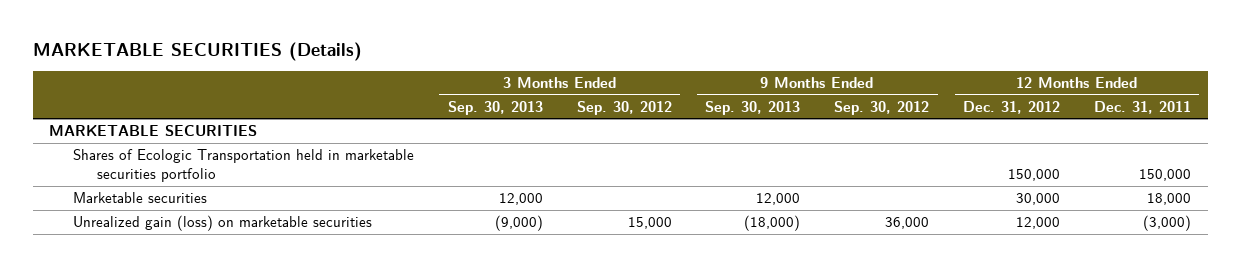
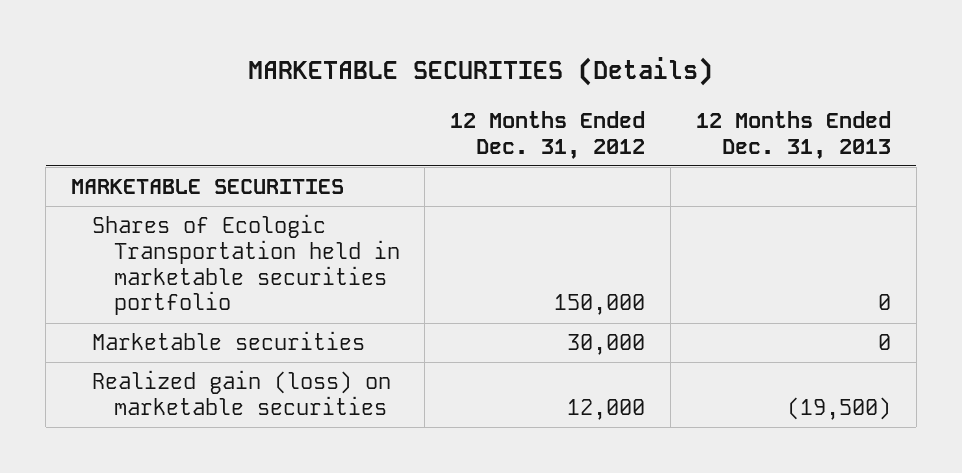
- | 3 Months Ended Sep. 30, 2013 | 3 Months Ended Sep. 30, 2012 | 9 Months Ended Sep. 30, 2013 | 9 Months Ended Sep. 30, 2012 | 12 Months Ended Dec. 31, 2012 | 12 Months Ended Dec. 31, 2011
+ | 12 Months Ended Dec. 31, 2012 | 12 Months Ended Dec. 31, 2013
- Unrealized gain (loss) on marketable securities | (9,000) | 15,000 | (18,000) | 36,000 | 12,000 | (3,000)
+ Realized gain (loss) on marketable securities | 12,000 | (19,500)

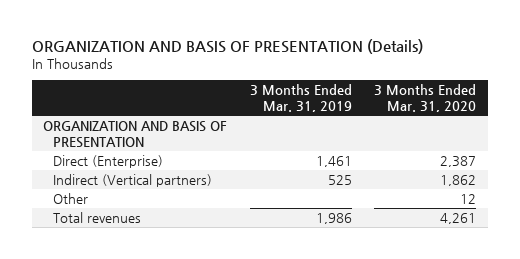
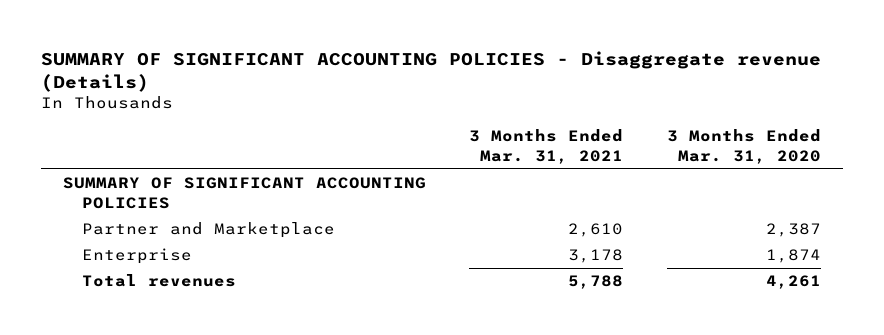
- ORGANIZATION AND BASIS OF PRESENTATION (Details)
+ SUMMARY OF SIGNIFICANT ACCOUNTING POLICIES - Disaggregate revenue (Details)
- | 3 Months Ended Mar. 31, 2019 | 3 Months Ended Mar. 31, 2020
+ | 3 Months Ended Mar. 31, 2021 | 3 Months Ended Mar. 31, 2020
- ORGANIZATION AND BASIS OF PRESENTATION
- Direct (Enterprise) | 1,461 | 2,387
- Indirect (Vertical partners) | 525 | 1,862
- Other | | 12
+ SUMMARY OF SIGNIFICANT ACCOUNTING POLICIES
+ Partner and Marketplace | 2,610 | 2,387
+ Enterprise | 3,178 | 1,874

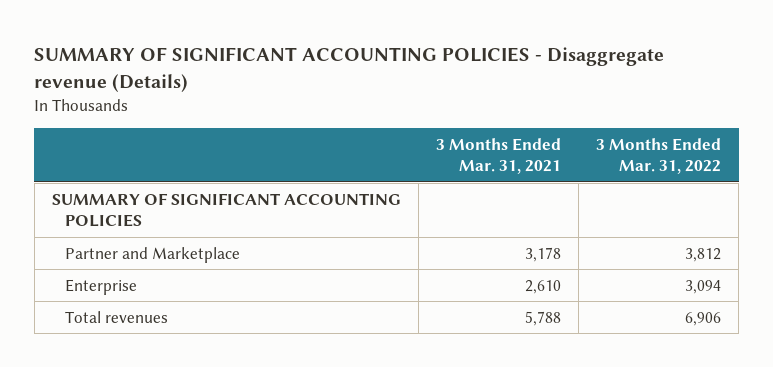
- | 3 Months Ended Mar. 31, 2021 | 3 Months Ended Mar. 31, 2020
+ | 3 Months Ended Mar. 31, 2021 | 3 Months Ended Mar. 31, 2022
- Partner and Marketplace | 2,610 | 2,387
- Enterprise | 3,178 | 1,874
+ Partner and Marketplace | 3,178 | 3,812
+ Enterprise | 2,610 | 3,094

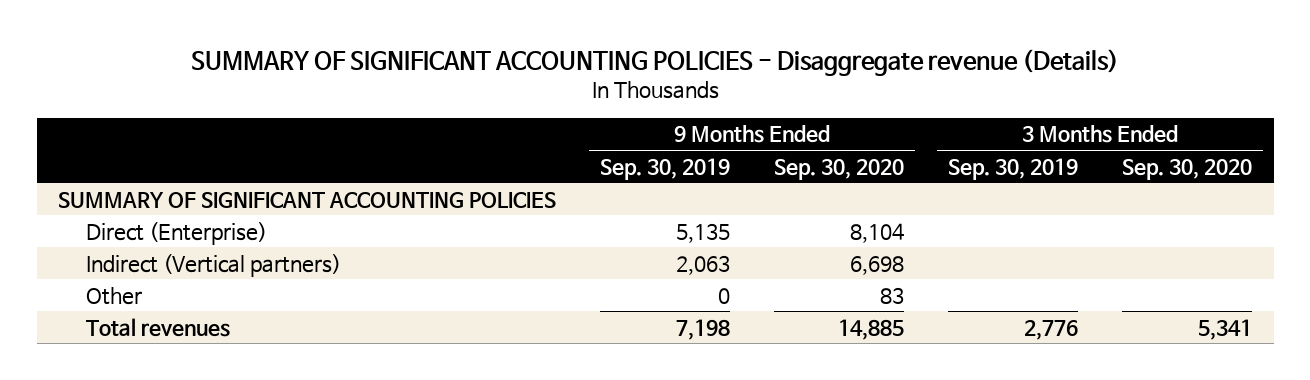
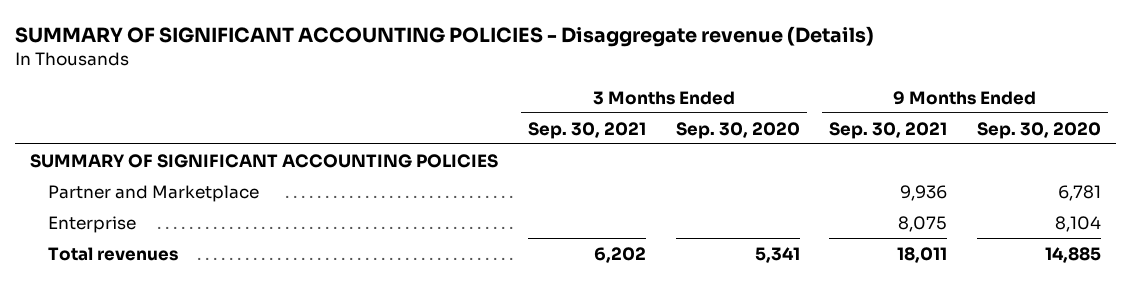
- | 9 Months Ended Sep. 30, 2019 | 9 Months Ended Sep. 30, 2020 | 3 Months Ended Sep. 30, 2019 | 3 Months Ended Sep. 30, 2020
+ | 3 Months Ended Sep. 30, 2021 | 3 Months Ended Sep. 30, 2020 | 9 Months Ended Sep. 30, 2021 | 9 Months Ended Sep. 30, 2020
- Direct (Enterprise) | 5,135 | 8,104 | |
- Indirect (Vertical partners) | 2,063 | 6,698 | |
- Other | 0 | 83 | |
+ Partner and Marketplace | | | 9,936 | 6,781
+ Enterprise | | | 8,075 | 8,104

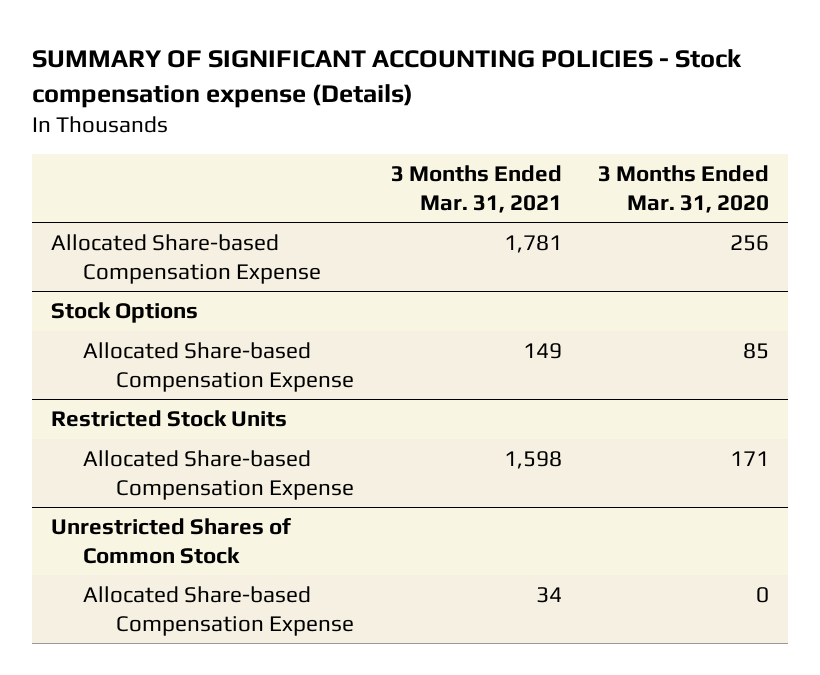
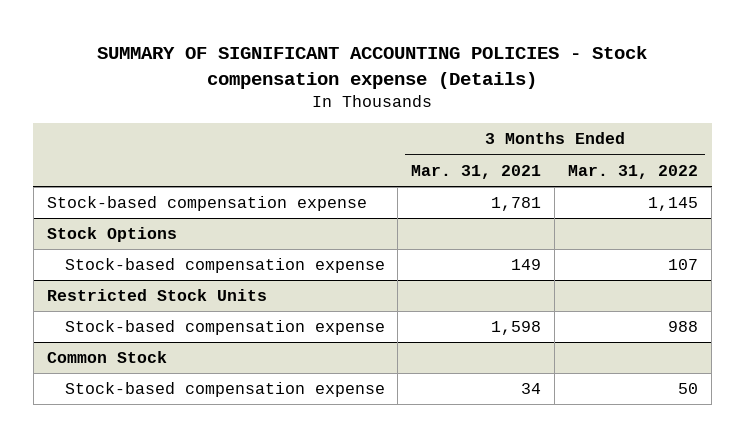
- | 3 Months Ended Mar. 31, 2021 | 3 Months Ended Mar. 31, 2020
+ | 3 Months Ended Mar. 31, 2021 | 3 Months Ended Mar. 31, 2022
- Allocated Share-based Compensation Expense | 1,781 | 256
+ Stock-based compensation expense | 1,781 | 1,145
@ Stock Options
- Allocated Share-based Compensation Expense | 149 | 85
+ Stock-based compensation expense | 149 | 107
@ Restricted Stock Units
- Allocated Share-based Compensation Expense | 1,598 | 171
- Unrestricted Shares of Common Stock
- Allocated Share-based Compensation Expense | 34 | 0
@ Restricted Stock Units
+ Stock-based compensation expense | 1,598 | 988
+ Common Stock
+ Stock-based compensation expense | 34 | 50

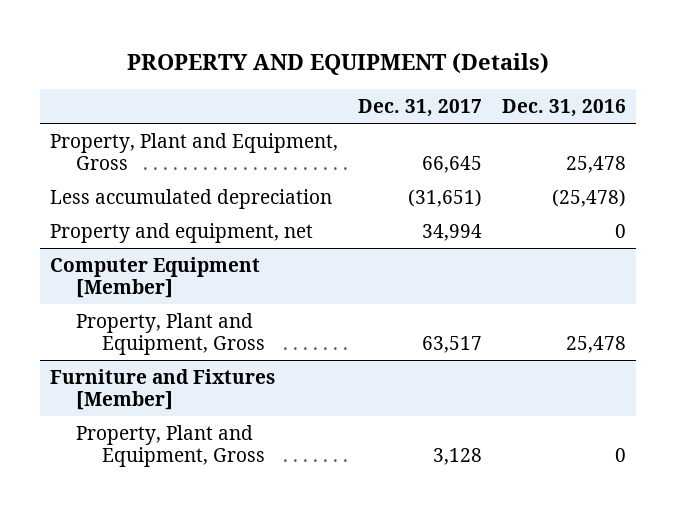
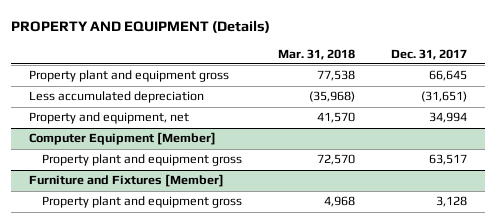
- | Dec. 31, 2017 | Dec. 31, 2016
+ | Mar. 31, 2018 | Dec. 31, 2017
- Property, Plant and Equipment, Gross | 66,645 | 25,478
+ Property plant and equipment gross | 77,538 | 66,645
@ Computer Equipment [Member]
- Property, Plant and Equipment, Gross | 63,517 | 25,478
+ Property plant and equipment gross | 72,570 | 63,517
@ Furniture and Fixtures [Member]
- Property, Plant and Equipment, Gross | 3,128 | 0
+ Property plant and equipment gross | 4,968 | 3,128

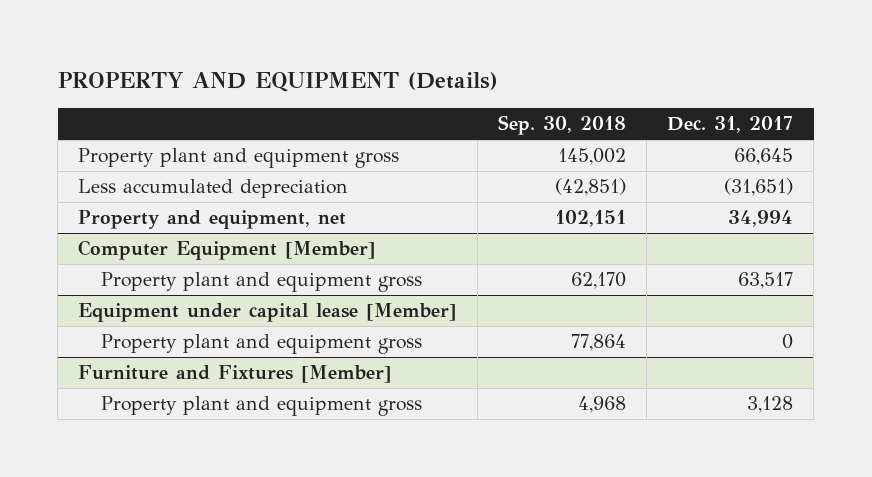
- | Mar. 31, 2018 | Dec. 31, 2017
+ | Sep. 30, 2018 | Dec. 31, 2017
+ Equipment under capital lease [Member]
+ Property plant and equipment gross | 77,864 | 0

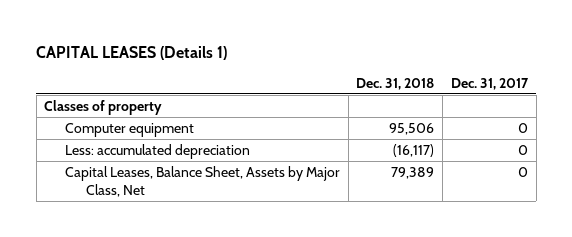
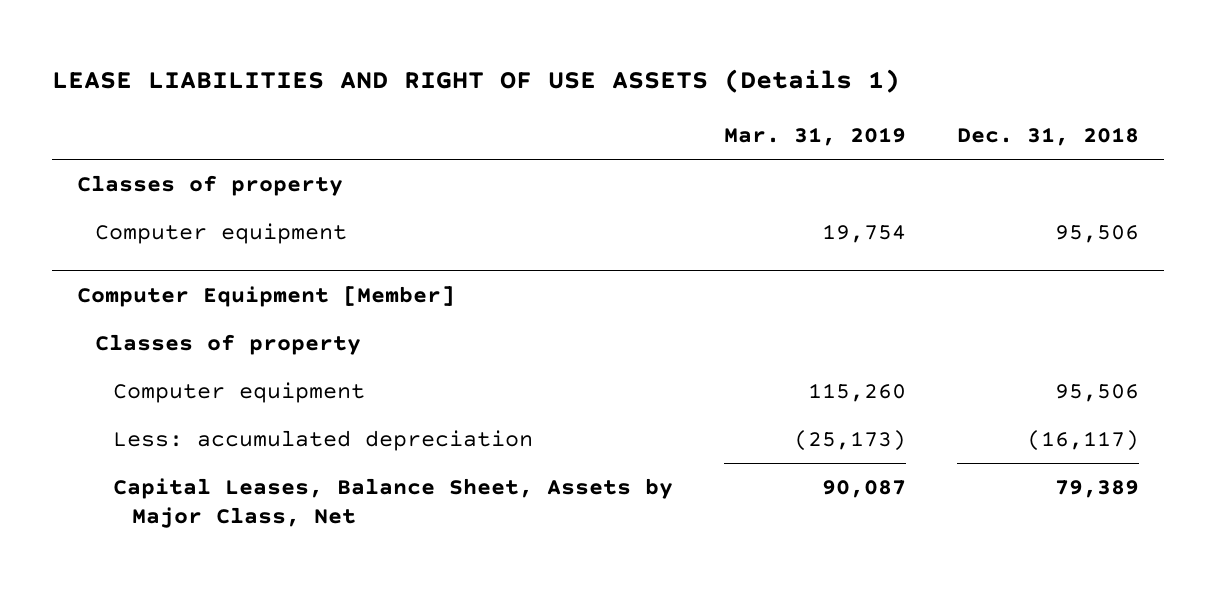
- CAPITAL LEASES (Details 1)
+ LEASE LIABILITIES AND RIGHT OF USE ASSETS (Details 1)
- | Dec. 31, 2018 | Dec. 31, 2017
+ | Mar. 31, 2019 | Dec. 31, 2018
+ Computer Equipment [Member]
+ Classes of property
+ Computer equipment | 115,260 | 95,506

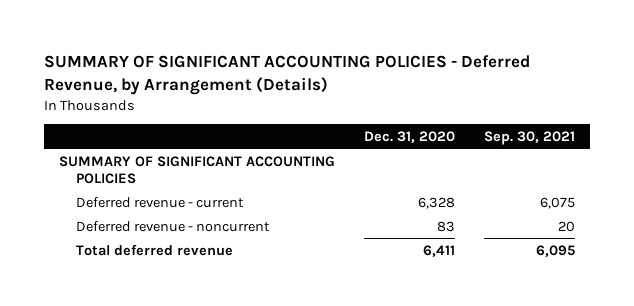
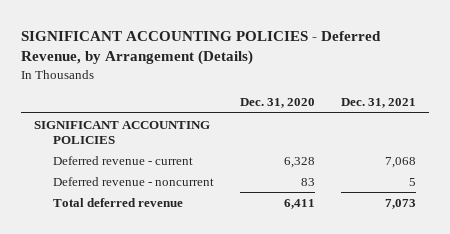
- SUMMARY OF SIGNIFICANT ACCOUNTING POLICIES - Deferred Revenue, by Arrangement (Details)
+ SIGNIFICANT ACCOUNTING POLICIES - Deferred Revenue, by Arrangement (Details)
- | Dec. 31, 2020 | Sep. 30, 2021
+ | Dec. 31, 2020 | Dec. 31, 2021
- SUMMARY OF SIGNIFICANT ACCOUNTING POLICIES
+ SIGNIFICANT ACCOUNTING POLICIES

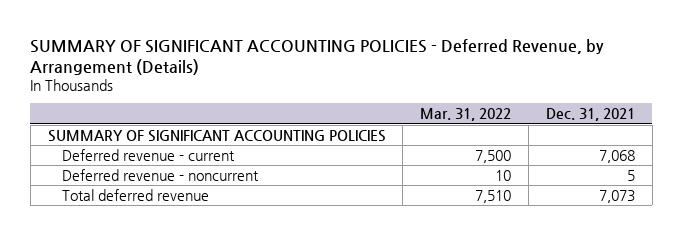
- SIGNIFICANT ACCOUNTING POLICIES - Deferred Revenue, by Arrangement (Details)
+ SUMMARY OF SIGNIFICANT ACCOUNTING POLICIES - Deferred Revenue, by Arrangement (Details)
- | Dec. 31, 2020 | Dec. 31, 2021
+ | Mar. 31, 2022 | Dec. 31, 2021
- SIGNIFICANT ACCOUNTING POLICIES
+ SUMMARY OF SIGNIFICANT ACCOUNTING POLICIES

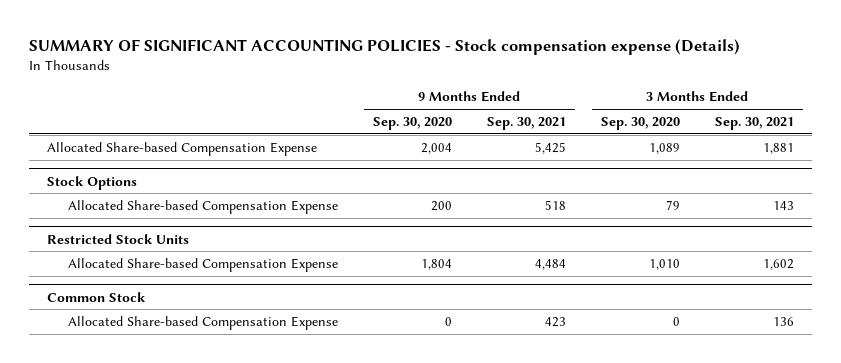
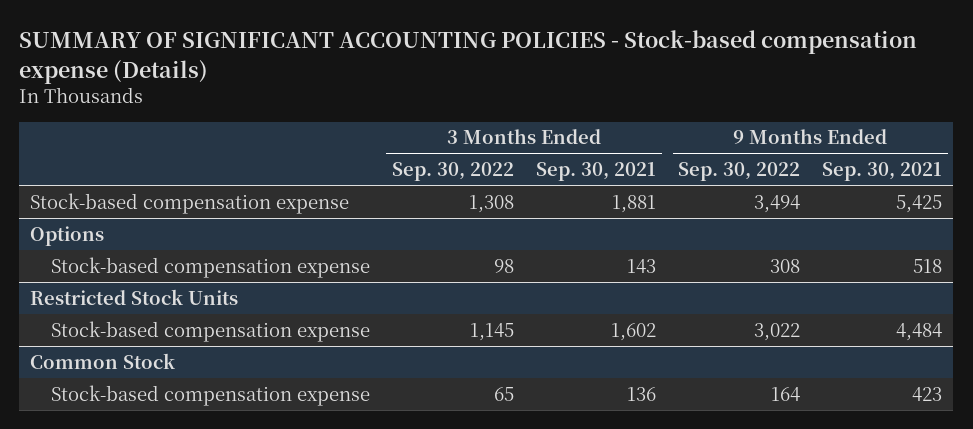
- SUMMARY OF SIGNIFICANT ACCOUNTING POLICIES - Stock compensation expense (Details)
+ SUMMARY OF SIGNIFICANT ACCOUNTING POLICIES - Stock-based compensation expense (Details)
- | 9 Months Ended Sep. 30, 2020 | 9 Months Ended Sep. 30, 2021 | 3 Months Ended Sep. 30, 2020 | 3 Months Ended Sep. 30, 2021
+ | 3 Months Ended Sep. 30, 2022 | 3 Months Ended Sep. 30, 2021 | 9 Months Ended Sep. 30, 2022 | 9 Months Ended Sep. 30, 2021
- Allocated Share-based Compensation Expense | 2,004 | 5,425 | 1,089 | 1,881
- Stock Options
- Allocated Share-based Compensation Expense | 200 | 518 | 79 | 143
+ Stock-based compensation expense | 1,308 | 1,881 | 3,494 | 5,425
+ Options
+ Stock-based compensation expense | 98 | 143 | 308 | 518
@ Restricted Stock Units
- Allocated Share-based Compensation Expense | 1,804 | 4,484 | 1,010 | 1,602
+ Stock-based compensation expense | 1,145 | 1,602 | 3,022 | 4,484
@ Common Stock
- Allocated Share-based Compensation Expense | 0 | 423 | 0 | 136
+ Stock-based compensation expense | 65 | 136 | 164 | 423

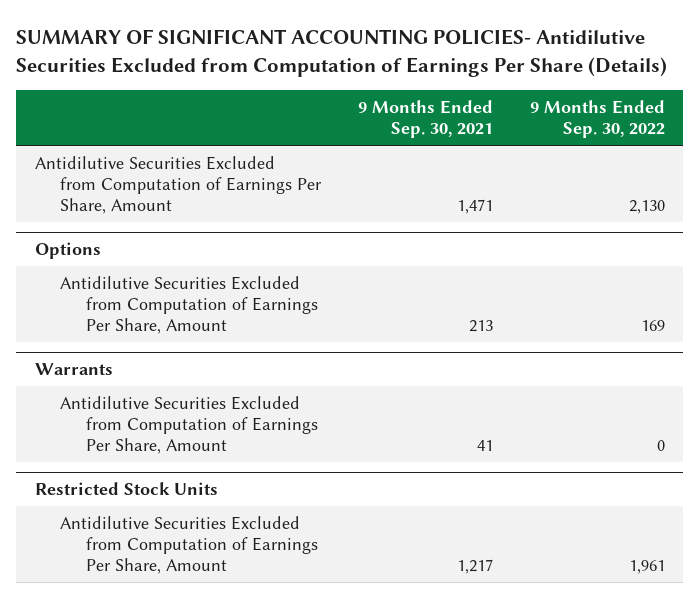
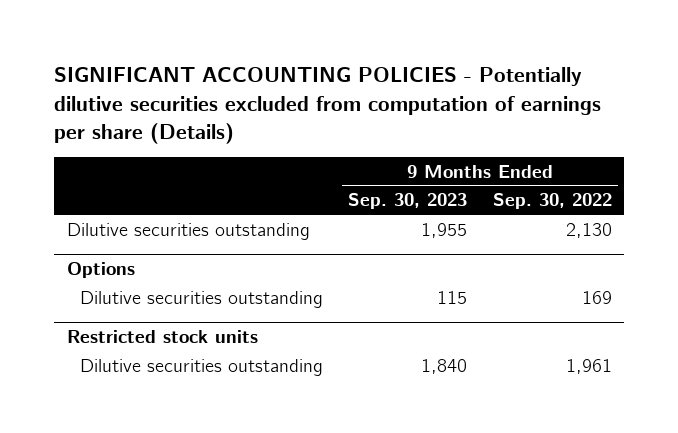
- SUMMARY OF SIGNIFICANT ACCOUNTING POLICIES- Antidilutive Securities Excluded from Computation of Earnings Per Share (Details)
+ SIGNIFICANT ACCOUNTING POLICIES - Potentially dilutive securities excluded from computation of earnings per share (Details)
- | 9 Months Ended Sep. 30, 2021 | 9 Months Ended Sep. 30, 2022
+ | 9 Months Ended Sep. 30, 2023 | 9 Months Ended Sep. 30, 2022
- Antidilutive Securities Excluded from Computation of Earnings Per Share, Amount | 1,471 | 2,130
+ Dilutive securities outstanding | 1,955 | 2,130
@ Options
- Antidilutive Securities Excluded from Computation of Earnings Per Share, Amount | 213 | 169
- Warrants
- Antidilutive Securities Excluded from Computation of Earnings Per Share, Amount | 41 | 0
- Restricted Stock Units
- Antidilutive Securities Excluded from Computation of Earnings Per Share, Amount | 1,217 | 1,961
@ Options
+ Dilutive securities outstanding | 115 | 169
+ Restricted stock units
+ Dilutive securities outstanding | 1,840 | 1,961

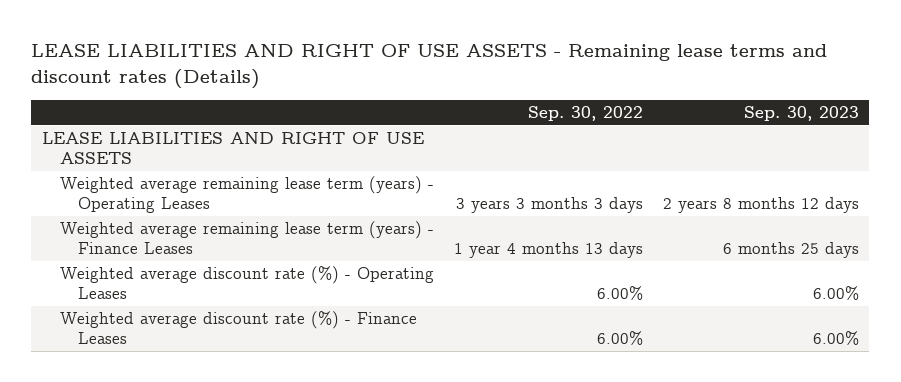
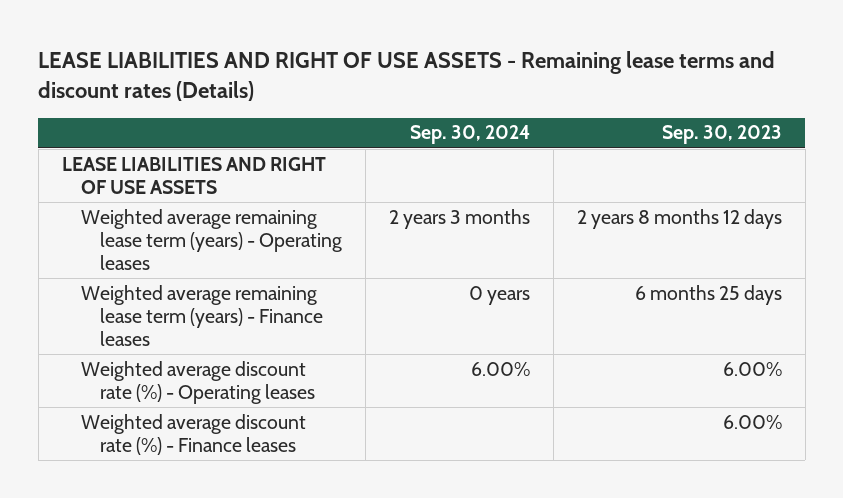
- | Sep. 30, 2022 | Sep. 30, 2023
+ | Sep. 30, 2024 | Sep. 30, 2023
- Weighted average remaining lease term (years) - Operating Leases | 3 years 3 months 3 days | 2 years 8 months 12 days
- Weighted average remaining lease term (years) - Finance Leases | 1 year 4 months 13 days | 6 months 25 days
- Weighted average discount rate (%) - Operating Leases | 6.00% | 6.00%
- Weighted average discount rate (%) - Finance Leases | 6.00% | 6.00%
+ Weighted average remaining lease term (years) - Operating leases | 2 years 3 months | 2 years 8 months 12 days
+ Weighted average remaining lease term (years) - Finance leases | 0 years | 6 months 25 days
+ Weighted average discount rate (%) - Operating leases | 6.00% | 6.00%
+ Weighted average discount rate (%) - Finance leases | | 6.00%

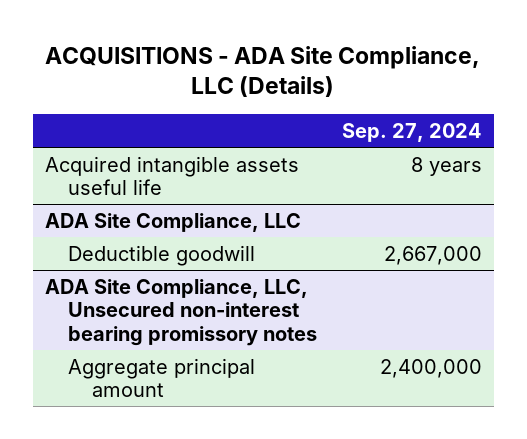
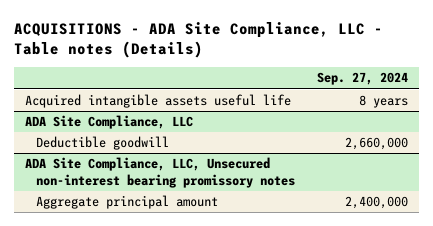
- ACQUISITIONS - ADA Site Compliance, LLC (Details)
+ ACQUISITIONS - ADA Site Compliance, LLC - Table notes (Details)
@ ADA Site Compliance, LLC
- Deductible goodwill | 2,667,000
+ Deductible goodwill | 2,660,000

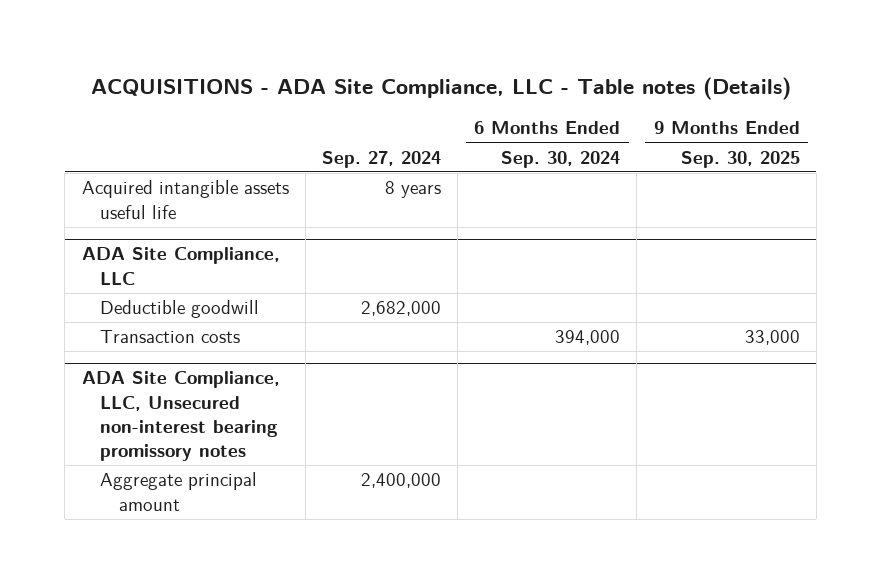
- | Sep. 27, 2024
+ | Sep. 27, 2024 | 6 Months Ended Sep. 30, 2024 | 9 Months Ended Sep. 30, 2025
@ ADA Site Compliance, LLC
- Deductible goodwill | 2,660,000
+ Deductible goodwill | 2,682,000 | |
+ Transaction costs | | 394,000 | 33,000

